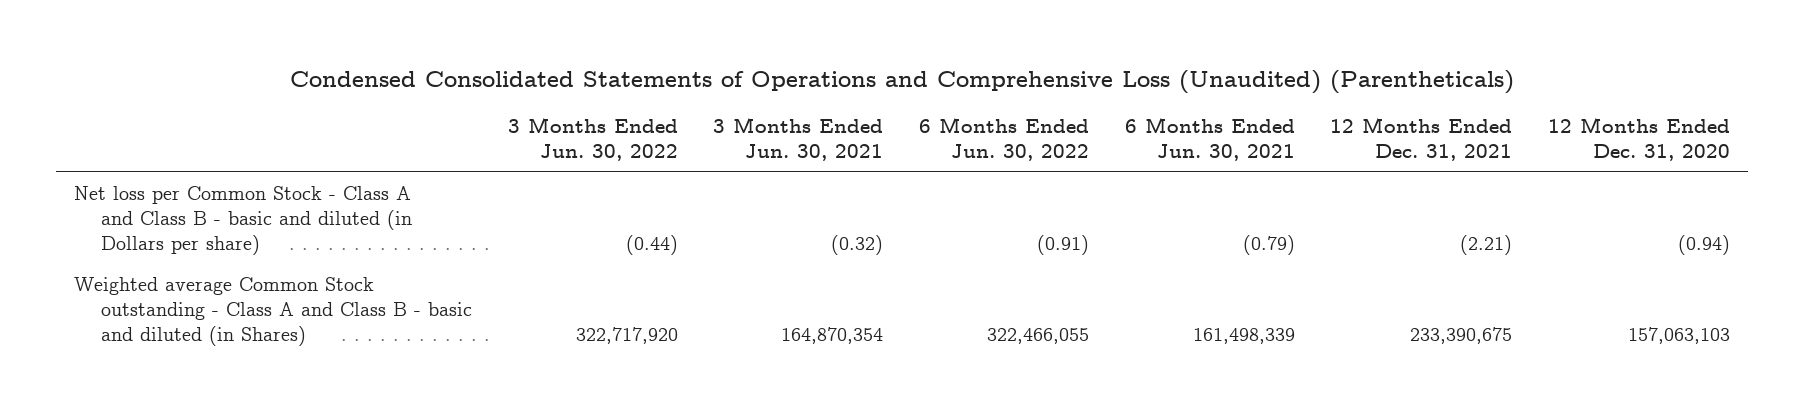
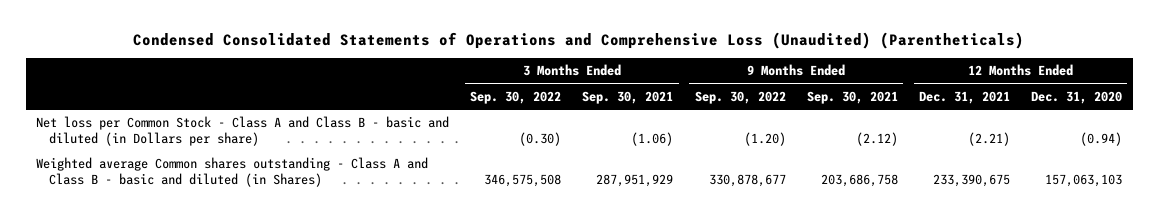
- | 3 Months Ended Jun. 30, 2022 | 3 Months Ended Jun. 30, 2021 | 6 Months Ended Jun. 30, 2022 | 6 Months Ended Jun. 30, 2021 | 12 Months Ended Dec. 31, 2021 | 12 Months Ended Dec. 31, 2020
+ | 3 Months Ended Sep. 30, 2022 | 3 Months Ended Sep. 30, 2021 | 9 Months Ended Sep. 30, 2022 | 9 Months Ended Sep. 30, 2021 | 12 Months Ended Dec. 31, 2021 | 12 Months Ended Dec. 31, 2020
- Weighted average Common Stock outstanding - Class A and Class B - basic and diluted (in Shares) | 322,717,920 | 164,870,354 | 322,466,055 | 161,498,339 | 233,390,675 | 157,063,103
+ Weighted average Common shares outstanding - Class A and Class B - basic and diluted (in Shares) | 346,575,508 | 287,951,929 | 330,878,677 | 203,686,758 | 233,390,675 | 157,063,103

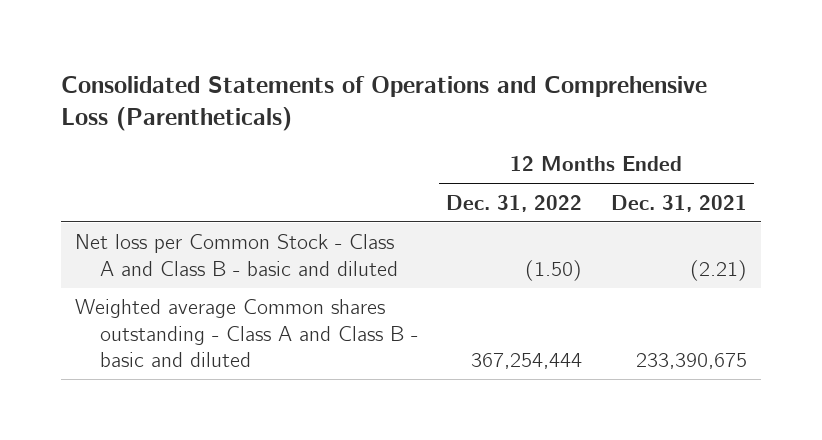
- Condensed Consolidated Statements of Operations and Comprehensive Loss (Unaudited) (Parentheticals)
+ Consolidated Statements of Operations and Comprehensive Loss (Parentheticals)
- | 3 Months Ended Sep. 30, 2022 | 3 Months Ended Sep. 30, 2021 | 9 Months Ended Sep. 30, 2022 | 9 Months Ended Sep. 30, 2021 | 12 Months Ended Dec. 31, 2021 | 12 Months Ended Dec. 31, 2020
+ | 12 Months Ended Dec. 31, 2022 | 12 Months Ended Dec. 31, 2021
- Net loss per Common Stock - Class A and Class B - basic and diluted (in Dollars per share) | (0.30) | (1.06) | (1.20) | (2.12) | (2.21) | (0.94)
- Weighted average Common shares outstanding - Class A and Class B - basic and diluted (in Shares) | 346,575,508 | 287,951,929 | 330,878,677 | 203,686,758 | 233,390,675 | 157,063,103
+ Net loss per Common Stock - Class A and Class B - basic and diluted | (1.50) | (2.21)
+ Weighted average Common shares outstanding - Class A and Class B - basic and diluted | 367,254,444 | 233,390,675

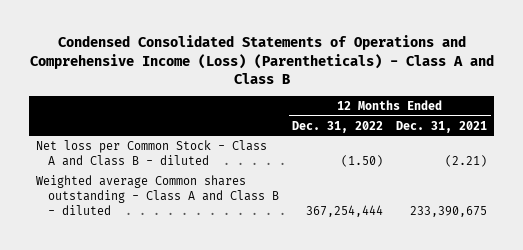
- Consolidated Statements of Operations and Comprehensive Loss (Parentheticals)
+ Condensed Consolidated Statements of Operations and Comprehensive Income (Loss) (Parentheticals) - Class A and Class B
- Net loss per Common Stock - Class A and Class B - basic and diluted | (1.50) | (2.21)
- Weighted average Common shares outstanding - Class A and Class B - basic and diluted | 367,254,444 | 233,390,675
+ Net loss per Common Stock - Class A and Class B - diluted | (1.50) | (2.21)
+ Weighted average Common shares outstanding - Class A and Class B - diluted | 367,254,444 | 233,390,675

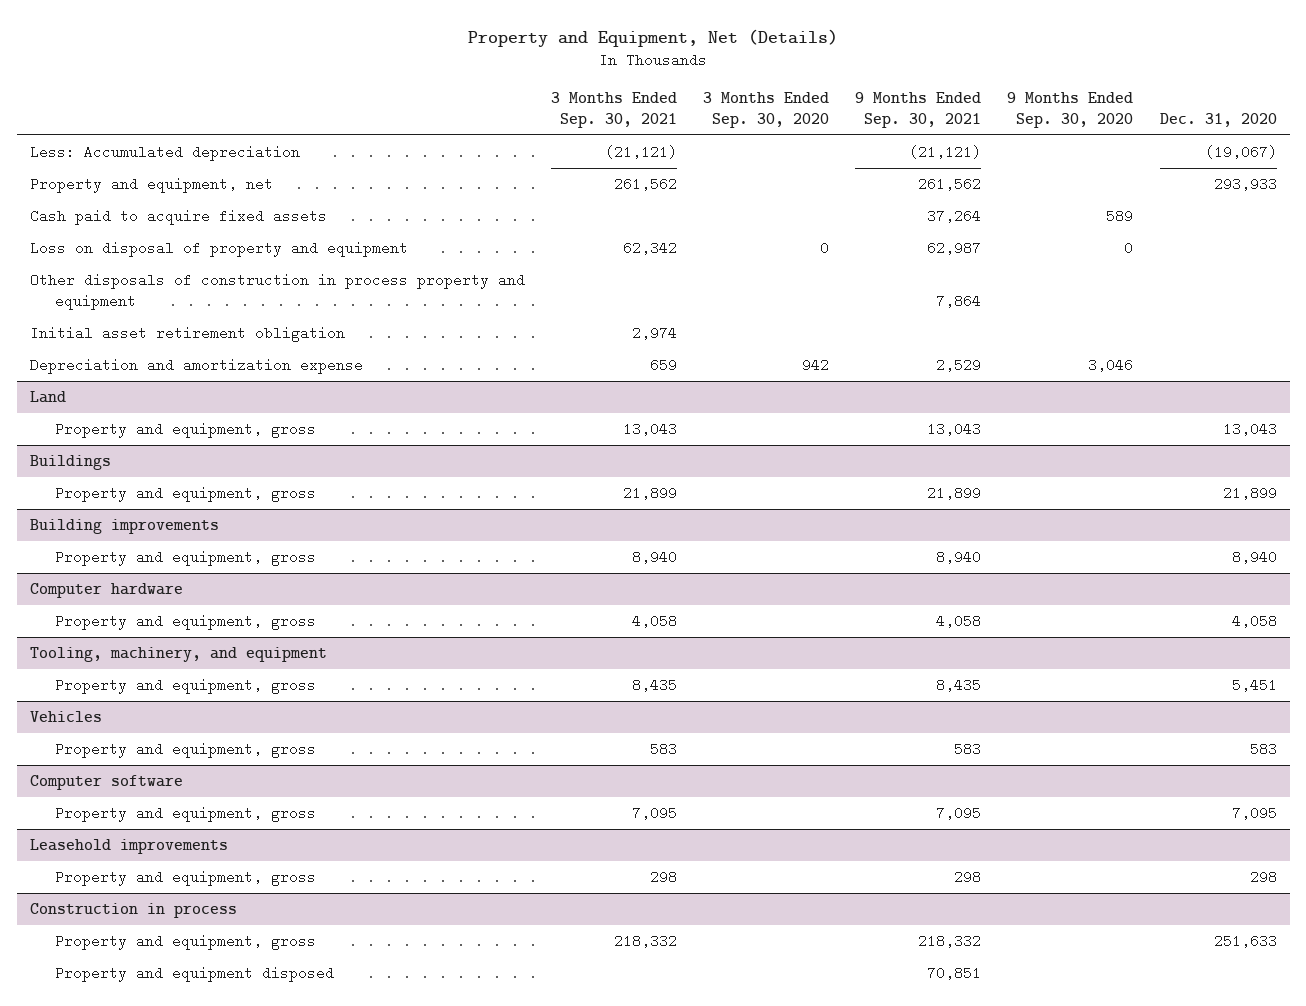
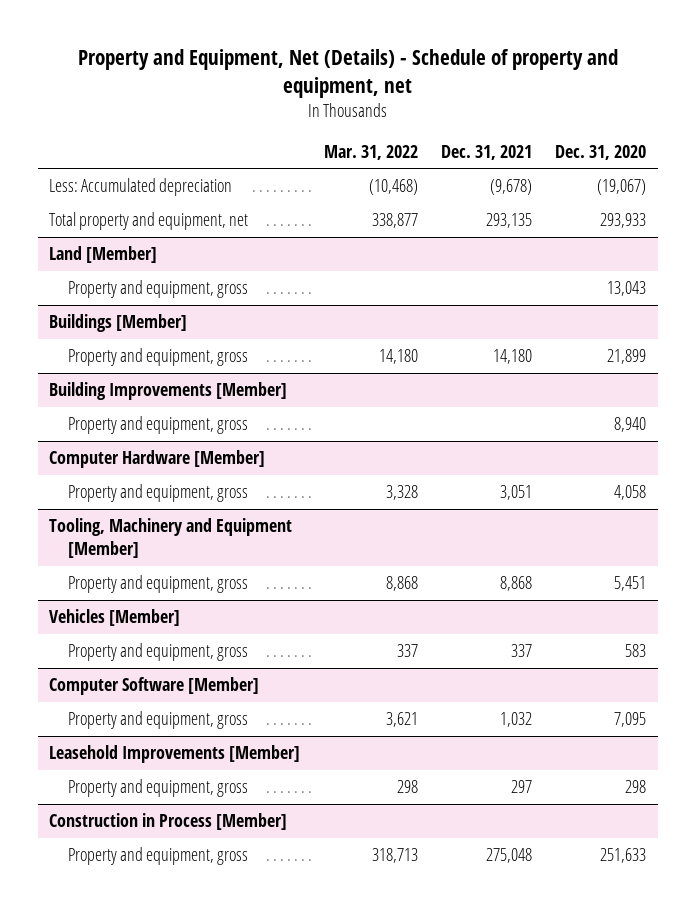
- Property and Equipment, Net (Details)
+ Property and Equipment, Net (Details) - Schedule of property and equipment, net
- | 3 Months Ended Sep. 30, 2021 | 3 Months Ended Sep. 30, 2020 | 9 Months Ended Sep. 30, 2021 | 9 Months Ended Sep. 30, 2020 | Dec. 31, 2020
+ | Mar. 31, 2022 | Dec. 31, 2021 | Dec. 31, 2020
- Property and equipment, net | 261,562 | | 261,562 | | 293,933
- Cash paid to acquire fixed assets | | | 37,264 | 589 |
- Loss on disposal of property and equipment | 62,342 | 0 | 62,987 | 0 |
- Other disposals of construction in process property and equipment | | | 7,864 | |
- Initial asset retirement obligation | 2,974 | | | |
- Depreciation and amortization expense | 659 | 942 | 2,529 | 3,046 |
- Land
+ Total property and equipment, net | 338,877 | 293,135 | 293,933
+ Land [Member]
- Buildings
+ Buildings [Member]
- Building improvements
+ Building Improvements [Member]
- Computer hardware
+ Computer Hardware [Member]
- Tooling, machinery, and equipment
+ Tooling, Machinery and Equipment [Member]
- Vehicles
+ Vehicles [Member]
- Computer software
+ Computer Software [Member]
- Leasehold improvements
+ Leasehold Improvements [Member]
- Construction in process
+ Construction in Process [Member]
- Property and equipment disposed | | | 70,851 | |

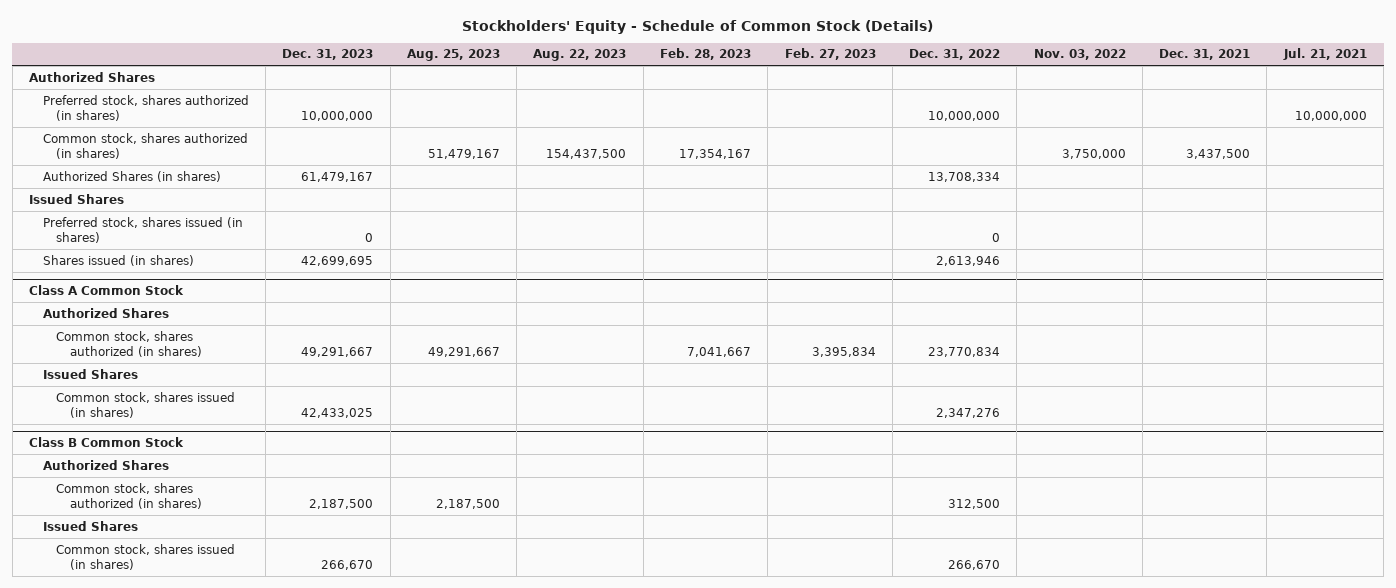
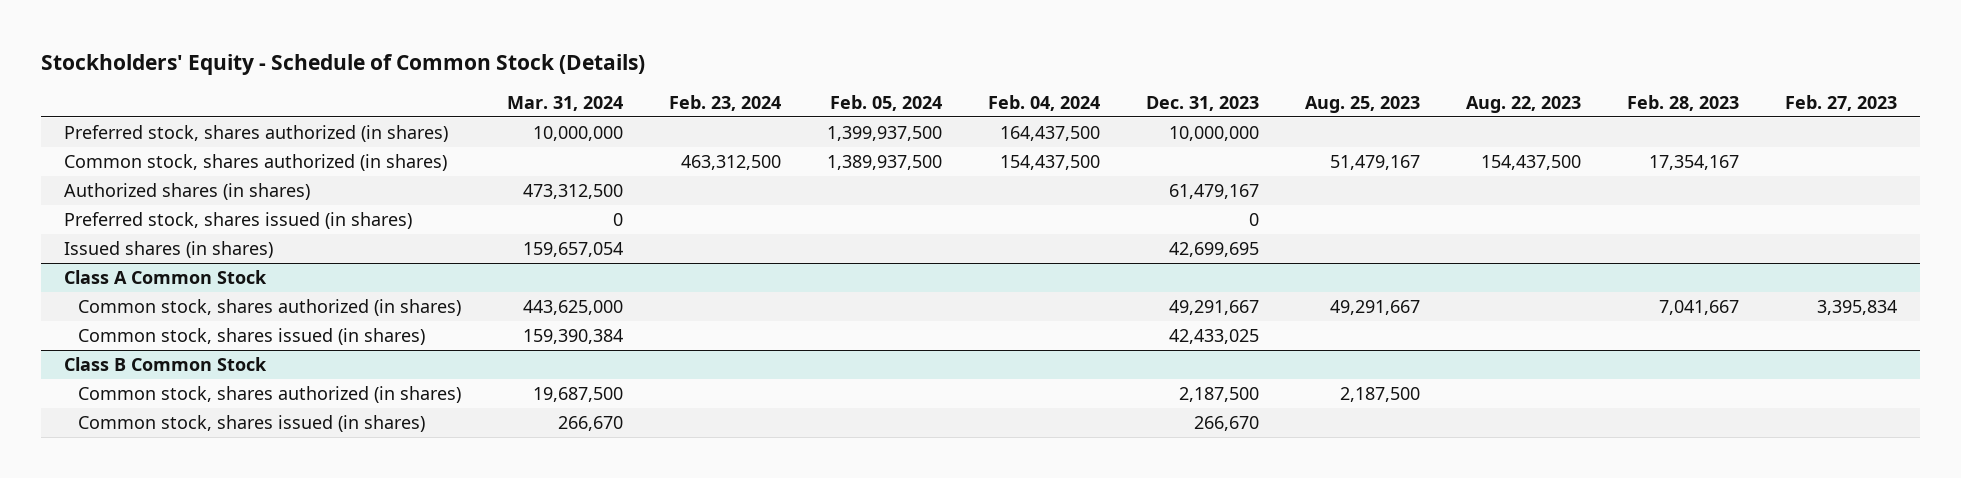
- | Dec. 31, 2023 | Aug. 25, 2023 | Aug. 22, 2023 | Feb. 28, 2023 | Feb. 27, 2023 | Dec. 31, 2022 | Nov. 03, 2022 | Dec. 31, 2021 | Jul. 21, 2021
+ | Mar. 31, 2024 | Feb. 23, 2024 | Feb. 05, 2024 | Feb. 04, 2024 | Dec. 31, 2023 | Aug. 25, 2023 | Aug. 22, 2023 | Feb. 28, 2023 | Feb. 27, 2023
- Authorized Shares
- Authorized Shares (in shares) | 61,479,167 | | | | | 13,708,334 | | |
- Issued Shares
+ Authorized shares (in shares) | 473,312,500 | | | | 61,479,167 | | | |
- Shares issued (in shares) | 42,699,695 | | | | | 2,613,946 | | |
+ Issued shares (in shares) | 159,657,054 | | | | 42,699,695 | | | |
@ Class A Common Stock
- Authorized Shares
- Issued Shares
@ Class B Common Stock
- Authorized Shares
- Issued Shares

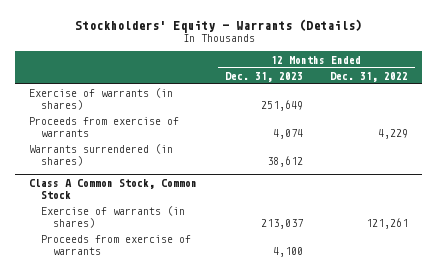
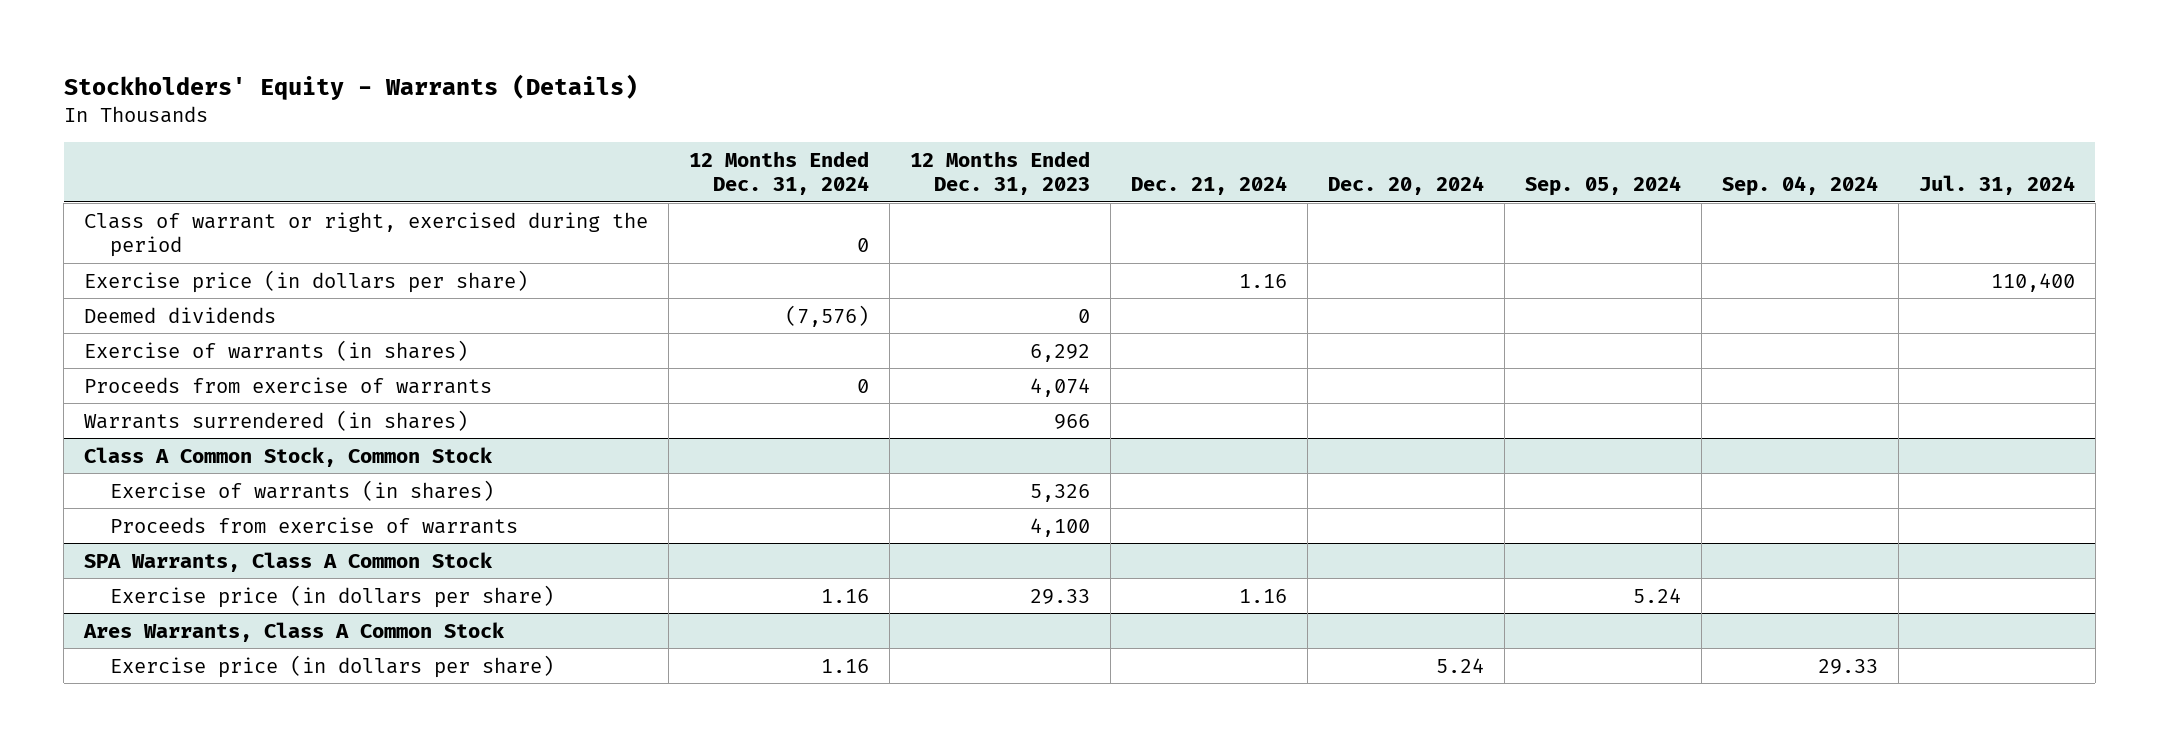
- | 12 Months Ended Dec. 31, 2023 | 12 Months Ended Dec. 31, 2022
+ | 12 Months Ended Dec. 31, 2024 | 12 Months Ended Dec. 31, 2023 | Dec. 21, 2024 | Dec. 20, 2024 | Sep. 05, 2024 | Sep. 04, 2024 | Jul. 31, 2024
- Exercise of warrants (in shares) | 251,649 |
+ Class of warrant or right, exercised during the period | 0 | | | | | |
+ Exercise price (in dollars per share) | | | 1.16 | | | | 110,400
+ Deemed dividends | (7,576) | 0 | | | | |
+ Exercise of warrants (in shares) | | 6,292 | | | | |
- Warrants surrendered (in shares) | 38,612 |
+ Warrants surrendered (in shares) | | 966 | | | | |
@ Class A Common Stock, Common Stock
- Exercise of warrants (in shares) | 213,037 | 121,261
+ Exercise of warrants (in shares) | | 5,326 | | | | |
+ SPA Warrants, Class A Common Stock
+ Exercise price (in dollars per share) | 1.16 | 29.33 | 1.16 | | 5.24 | |
+ Ares Warrants, Class A Common Stock
+ Exercise price (in dollars per share) | 1.16 | | | 5.24 | | 29.33 |

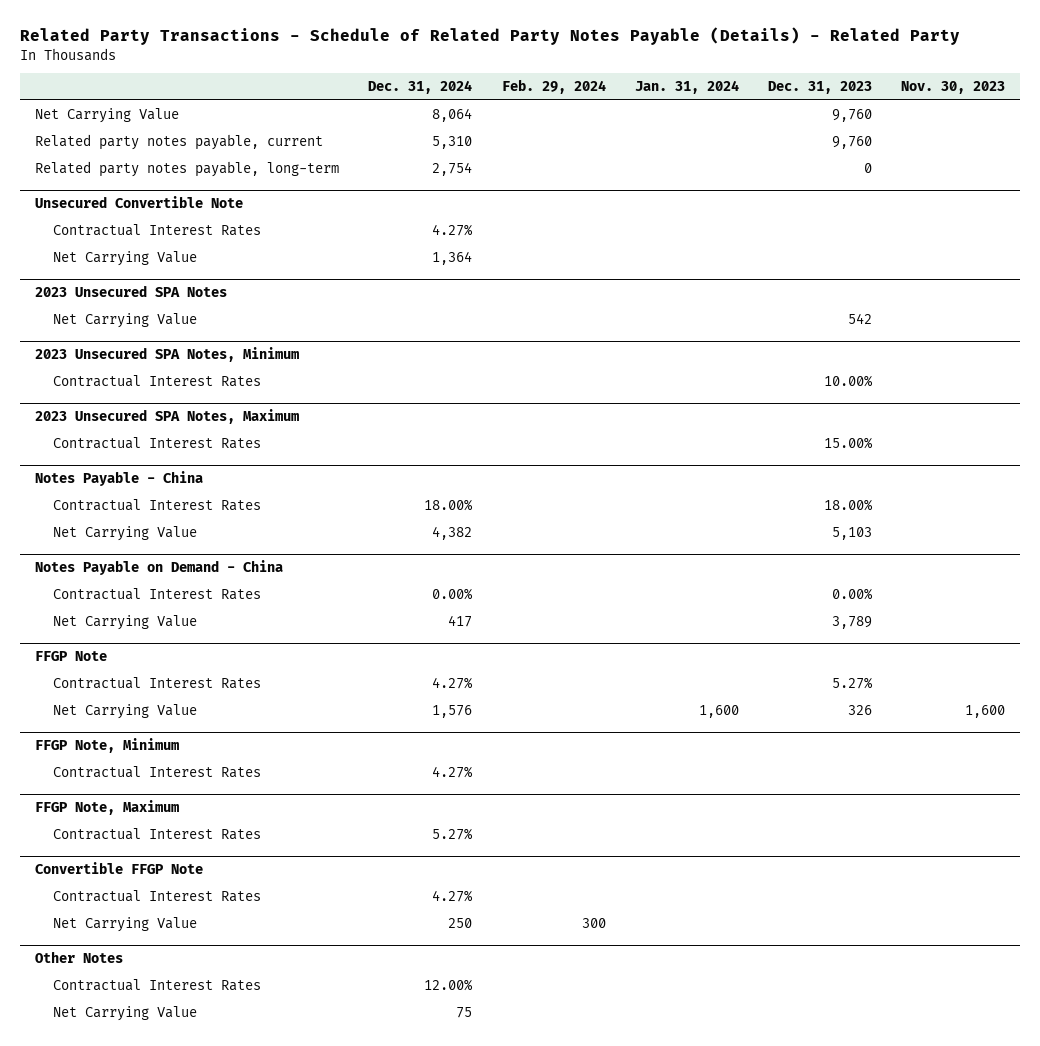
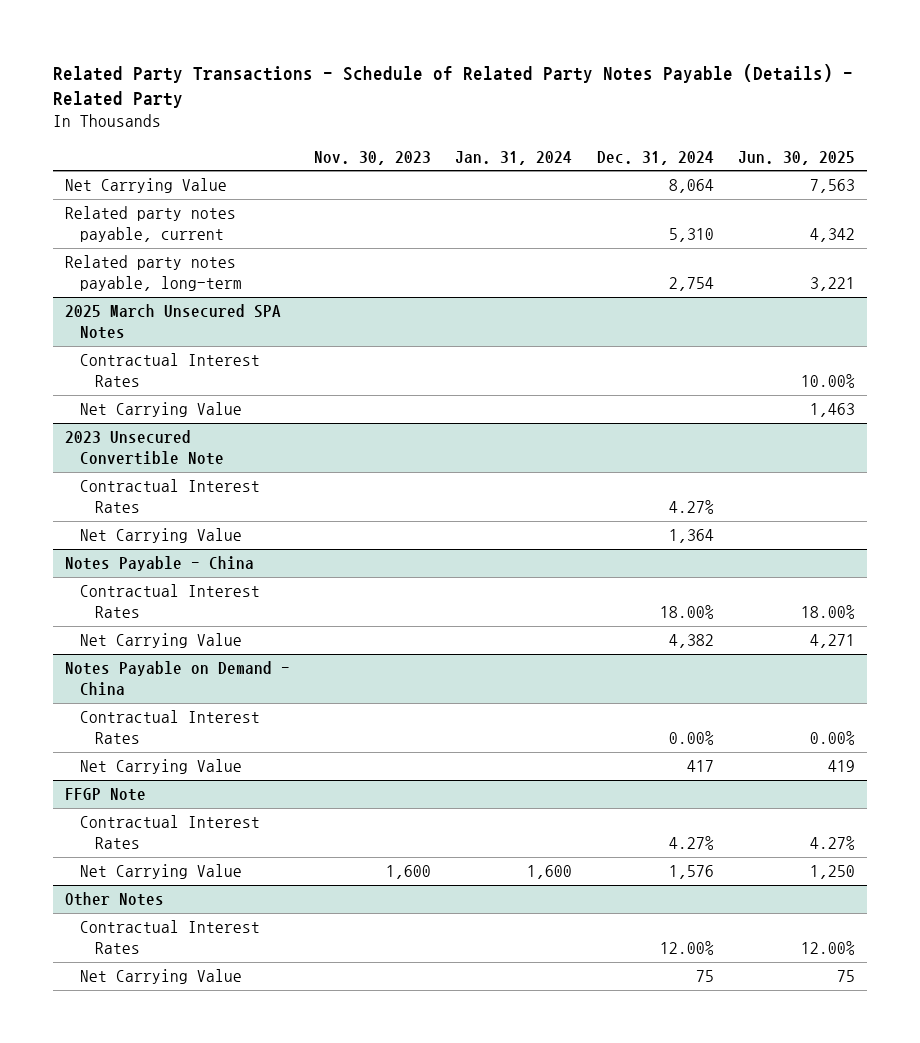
- | Dec. 31, 2024 | Feb. 29, 2024 | Jan. 31, 2024 | Dec. 31, 2023 | Nov. 30, 2023
+ | Nov. 30, 2023 | Jan. 31, 2024 | Dec. 31, 2024 | Jun. 30, 2025
- Unsecured Convertible Note
+ 2025 March Unsecured SPA Notes
+ Contractual Interest Rates | | | | 10.00%
+ Net Carrying Value | | | | 1,463
+ 2023 Unsecured Convertible Note
- 2023 Unsecured SPA Notes
- Net Carrying Value | | | | 542 |
- 2023 Unsecured SPA Notes, Minimum
- Contractual Interest Rates | | | | 10.00% |
- 2023 Unsecured SPA Notes, Maximum
- Contractual Interest Rates | | | | 15.00% |
- FFGP Note, Minimum
- Contractual Interest Rates | 4.27% | | | |
- FFGP Note, Maximum
- Contractual Interest Rates | 5.27% | | | |
- Convertible FFGP Note
- Contractual Interest Rates | 4.27% | | | |
- Net Carrying Value | 250 | 300 | | |

